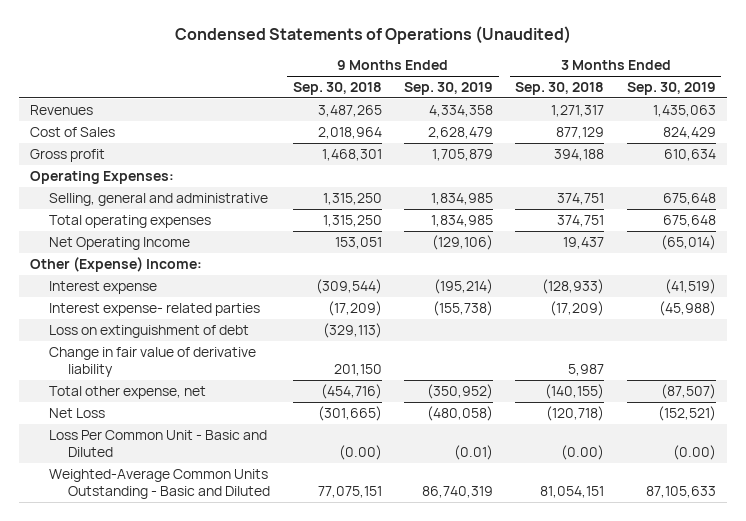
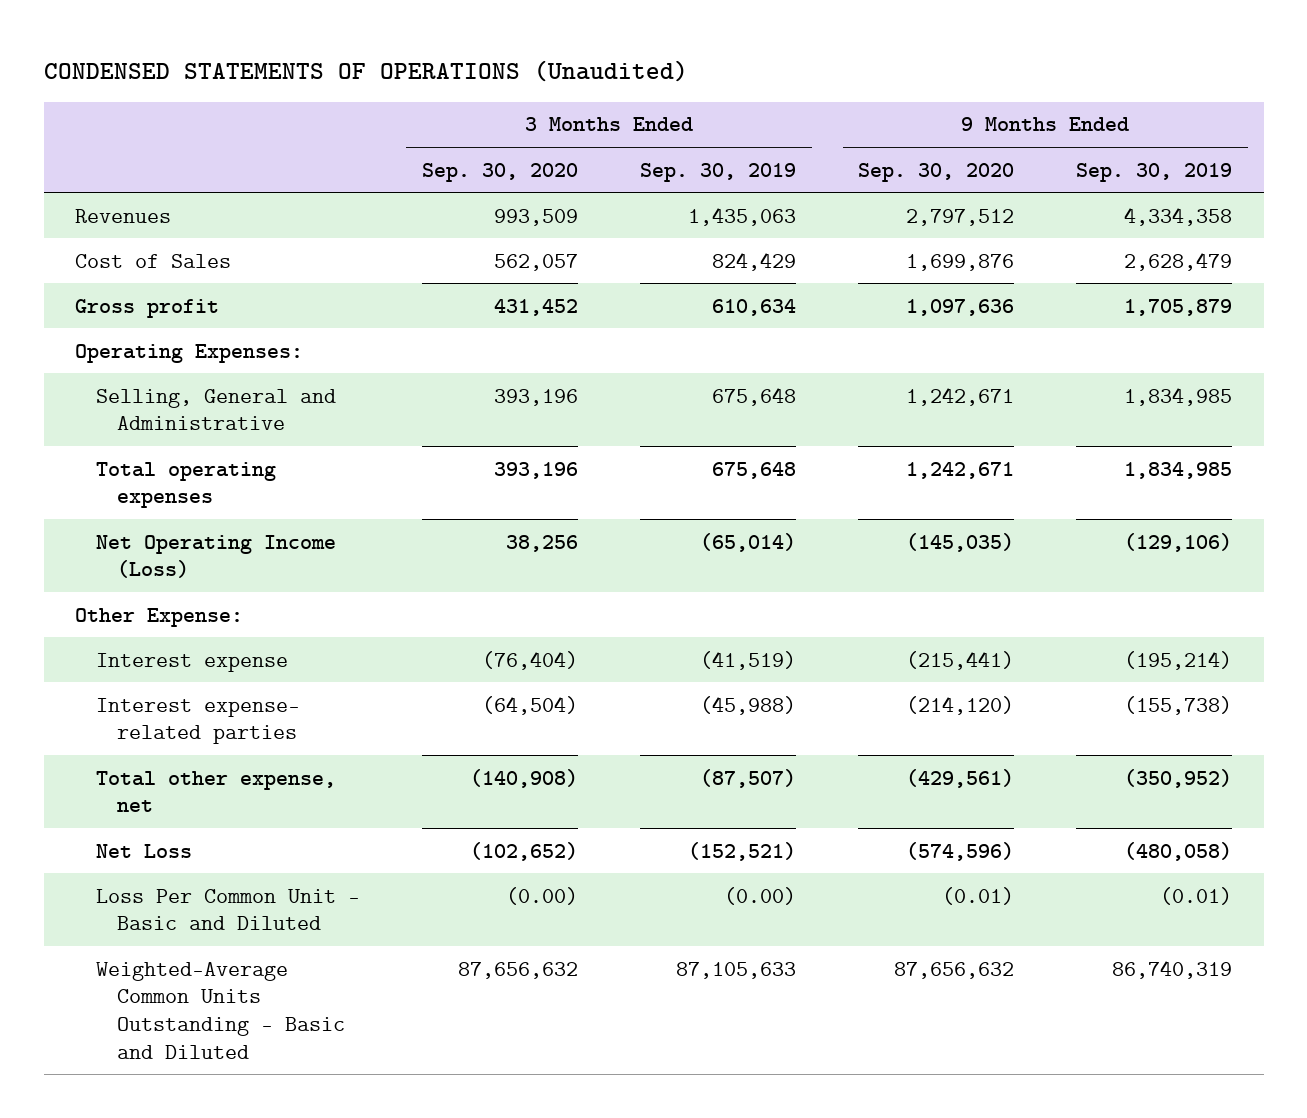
- Condensed Statements of Operations (Unaudited)
+ CONDENSED STATEMENTS OF OPERATIONS (Unaudited)
- | 9 Months Ended Sep. 30, 2018 | 9 Months Ended Sep. 30, 2019 | 3 Months Ended Sep. 30, 2018 | 3 Months Ended Sep. 30, 2019
+ | 3 Months Ended Sep. 30, 2020 | 3 Months Ended Sep. 30, 2019 | 9 Months Ended Sep. 30, 2020 | 9 Months Ended Sep. 30, 2019
- Selling, general and administrative | 1,315,250 | 1,834,985 | 374,751 | 675,648
+ Selling, General and Administrative | 393,196 | 675,648 | 1,242,671 | 1,834,985
- Net Operating Income | 153,051 | (129,106) | 19,437 | (65,014)
- Other (Expense) Income:
+ Net Operating Income (Loss) | 38,256 | (65,014) | (145,035) | (129,106)
+ Other Expense:
- Loss on extinguishment of debt | (329,113) | | |
- Change in fair value of derivative liability | 201,150 | | 5,987 |

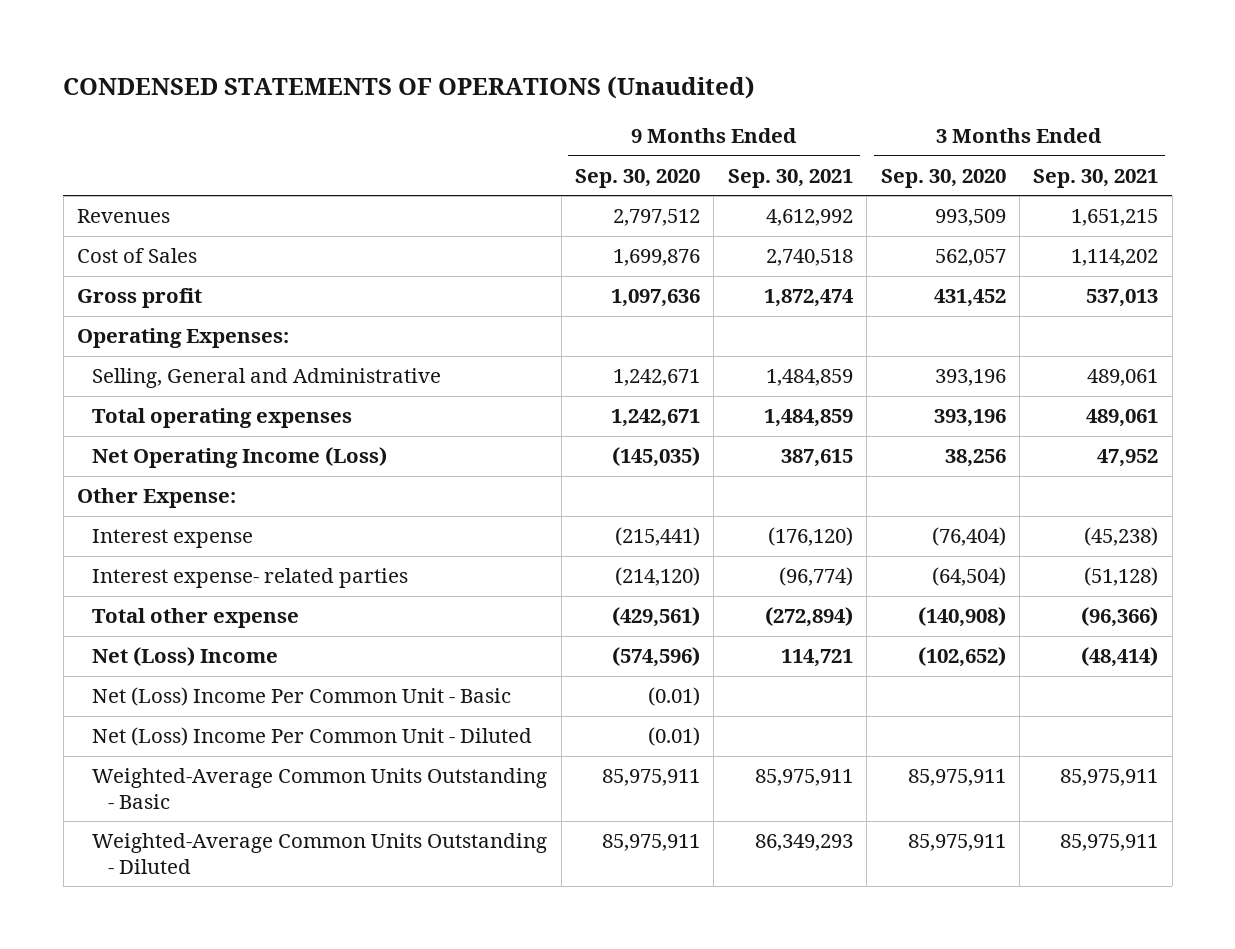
- | 3 Months Ended Sep. 30, 2020 | 3 Months Ended Sep. 30, 2019 | 9 Months Ended Sep. 30, 2020 | 9 Months Ended Sep. 30, 2019
+ | 9 Months Ended Sep. 30, 2020 | 9 Months Ended Sep. 30, 2021 | 3 Months Ended Sep. 30, 2020 | 3 Months Ended Sep. 30, 2021
- Total other expense, net | (140,908) | (87,507) | (429,561) | (350,952)
- Net Loss | (102,652) | (152,521) | (574,596) | (480,058)
- Loss Per Common Unit - Basic and Diluted | (0.00) | (0.00) | (0.01) | (0.01)
- Weighted-Average Common Units Outstanding - Basic and Diluted | 87,656,632 | 87,105,633 | 87,656,632 | 86,740,319
+ Total other expense | (429,561) | (272,894) | (140,908) | (96,366)
+ Net (Loss) Income | (574,596) | 114,721 | (102,652) | (48,414)
+ Net (Loss) Income Per Common Unit - Basic | (0.01) | | |
+ Net (Loss) Income Per Common Unit - Diluted | (0.01) | | |
+ Weighted-Average Common Units Outstanding - Basic | 85,975,911 | 85,975,911 | 85,975,911 | 85,975,911
+ Weighted-Average Common Units Outstanding - Diluted | 85,975,911 | 86,349,293 | 85,975,911 | 85,975,911

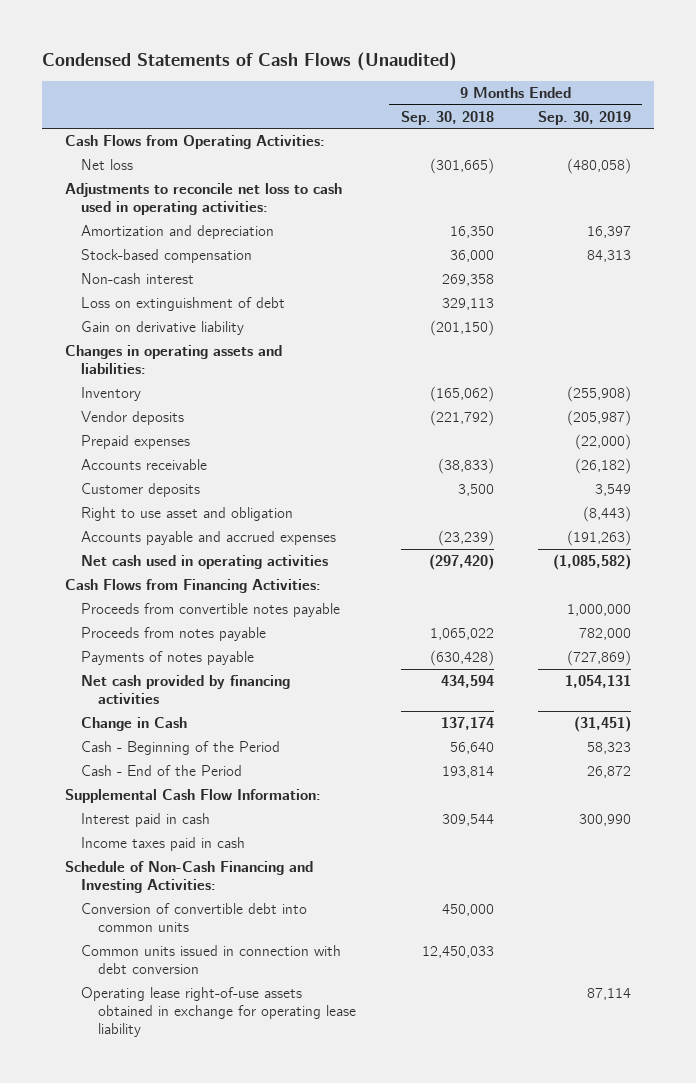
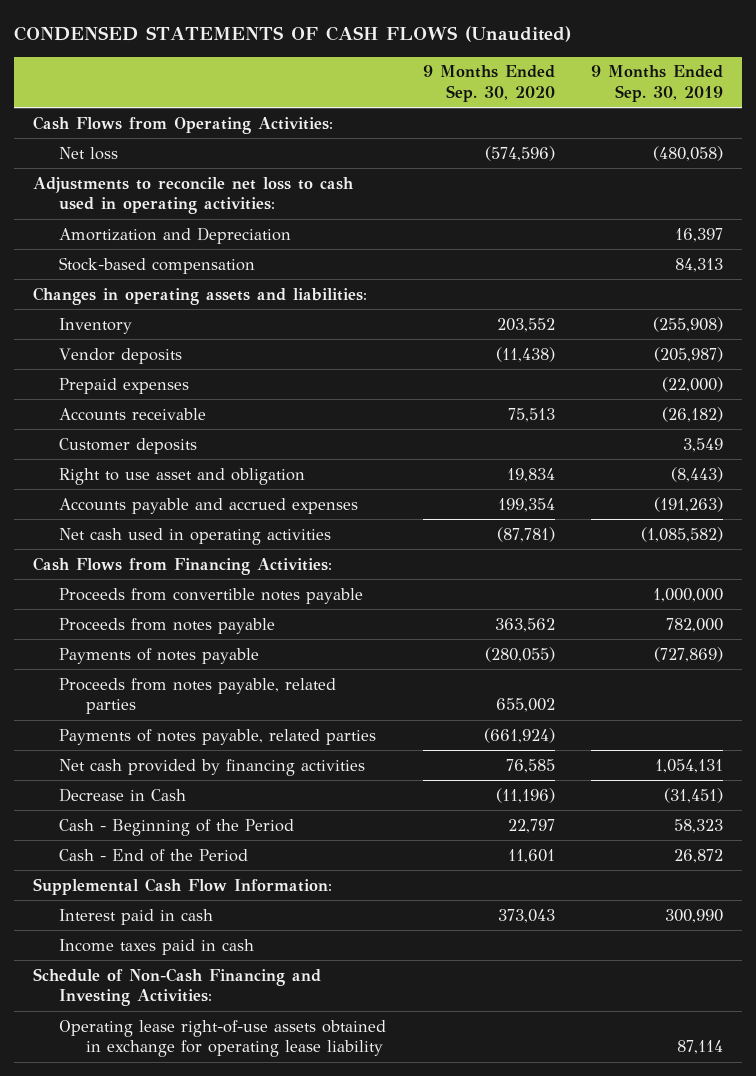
- Condensed Statements of Cash Flows (Unaudited)
+ CONDENSED STATEMENTS OF CASH FLOWS (Unaudited)
- | 9 Months Ended Sep. 30, 2018 | 9 Months Ended Sep. 30, 2019
+ | 9 Months Ended Sep. 30, 2020 | 9 Months Ended Sep. 30, 2019
- Amortization and depreciation | 16,350 | 16,397
+ Amortization and Depreciation | | 16,397
- Non-cash interest | 269,358 |
- Loss on extinguishment of debt | 329,113 |
- Gain on derivative liability | (201,150) |
+ Proceeds from notes payable, related parties | 655,002 |
+ Payments of notes payable, related parties | (661,924) |
- Change in Cash | 137,174 | (31,451)
+ Decrease in Cash | (11,196) | (31,451)
- Conversion of convertible debt into common units | 450,000 |
- Common units issued in connection with debt conversion | 12,450,033 |

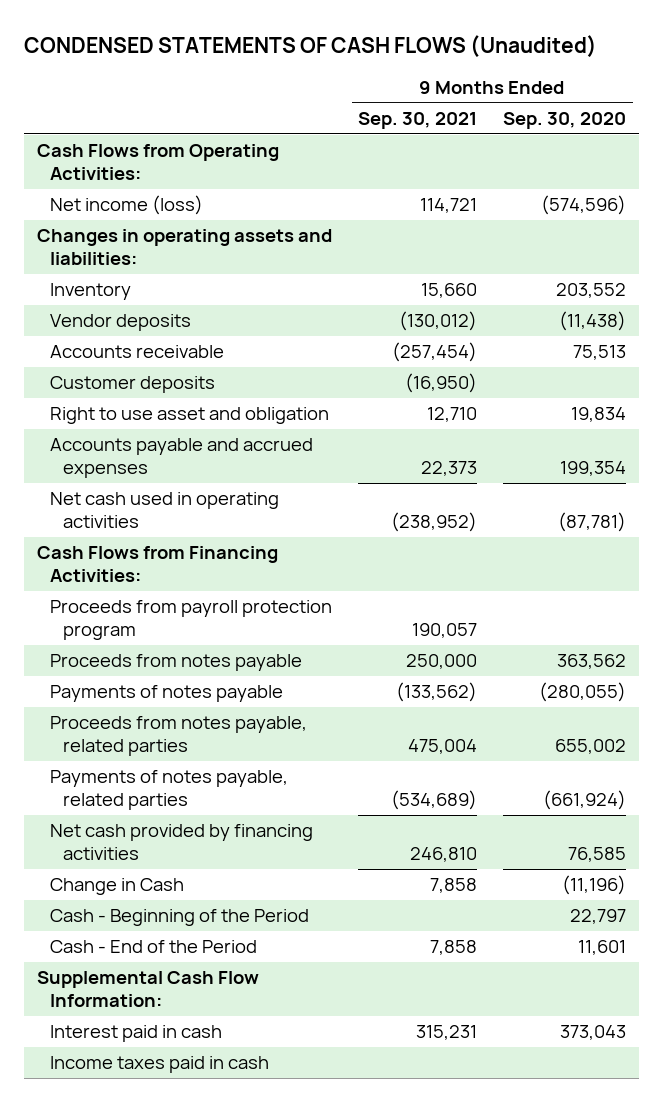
- | 9 Months Ended Sep. 30, 2020 | 9 Months Ended Sep. 30, 2019
+ | 9 Months Ended Sep. 30, 2021 | 9 Months Ended Sep. 30, 2020
- Net loss | (574,596) | (480,058)
- Adjustments to reconcile net loss to cash used in operating activities:
- Amortization and Depreciation | | 16,397
- Stock-based compensation | | 84,313
+ Net income (loss) | 114,721 | (574,596)
- Prepaid expenses | | (22,000)
- Proceeds from convertible notes payable | | 1,000,000
+ Proceeds from payroll protection program | 190,057 |
- Decrease in Cash | (11,196) | (31,451)
+ Change in Cash | 7,858 | (11,196)
- Schedule of Non-Cash Financing and Investing Activities:
- Operating lease right-of-use assets obtained in exchange for operating lease liability | | 87,114

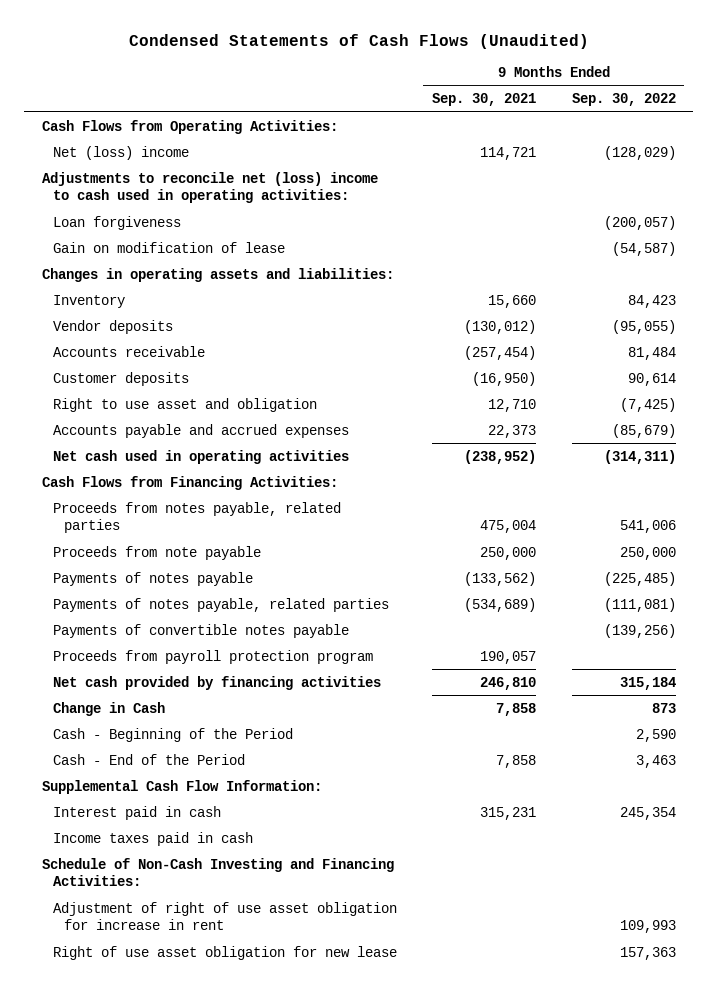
- CONDENSED STATEMENTS OF CASH FLOWS (Unaudited)
+ Condensed Statements of Cash Flows (Unaudited)
- | 9 Months Ended Sep. 30, 2021 | 9 Months Ended Sep. 30, 2020
+ | 9 Months Ended Sep. 30, 2021 | 9 Months Ended Sep. 30, 2022
- Net income (loss) | 114,721 | (574,596)
+ Net (loss) income | 114,721 | (128,029)
+ Adjustments to reconcile net (loss) income to cash used in operating activities:
+ Loan forgiveness | | (200,057)
+ Gain on modification of lease | | (54,587)
- Proceeds from notes payable | 250,000 | 363,562
+ Proceeds from note payable | 250,000 | 250,000
moved down: Payments of notes payable | (133,562) | (225,485)
+ Payments of convertible notes payable | | (139,256)
moved down: Proceeds from payroll protection program | 190,057 |
+ Schedule of Non-Cash Investing and Financing Activities:
+ Adjustment of right of use asset obligation for increase in rent | | 109,993
+ Right of use asset obligation for new lease | | 157,363

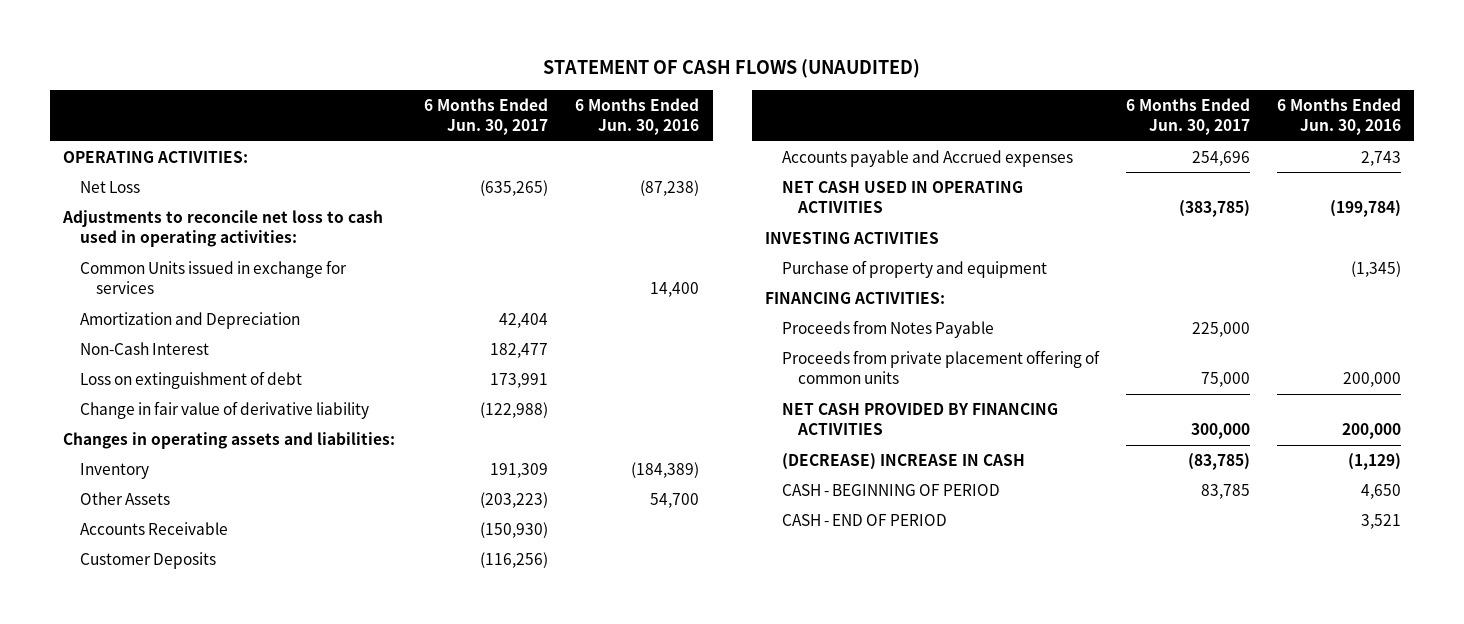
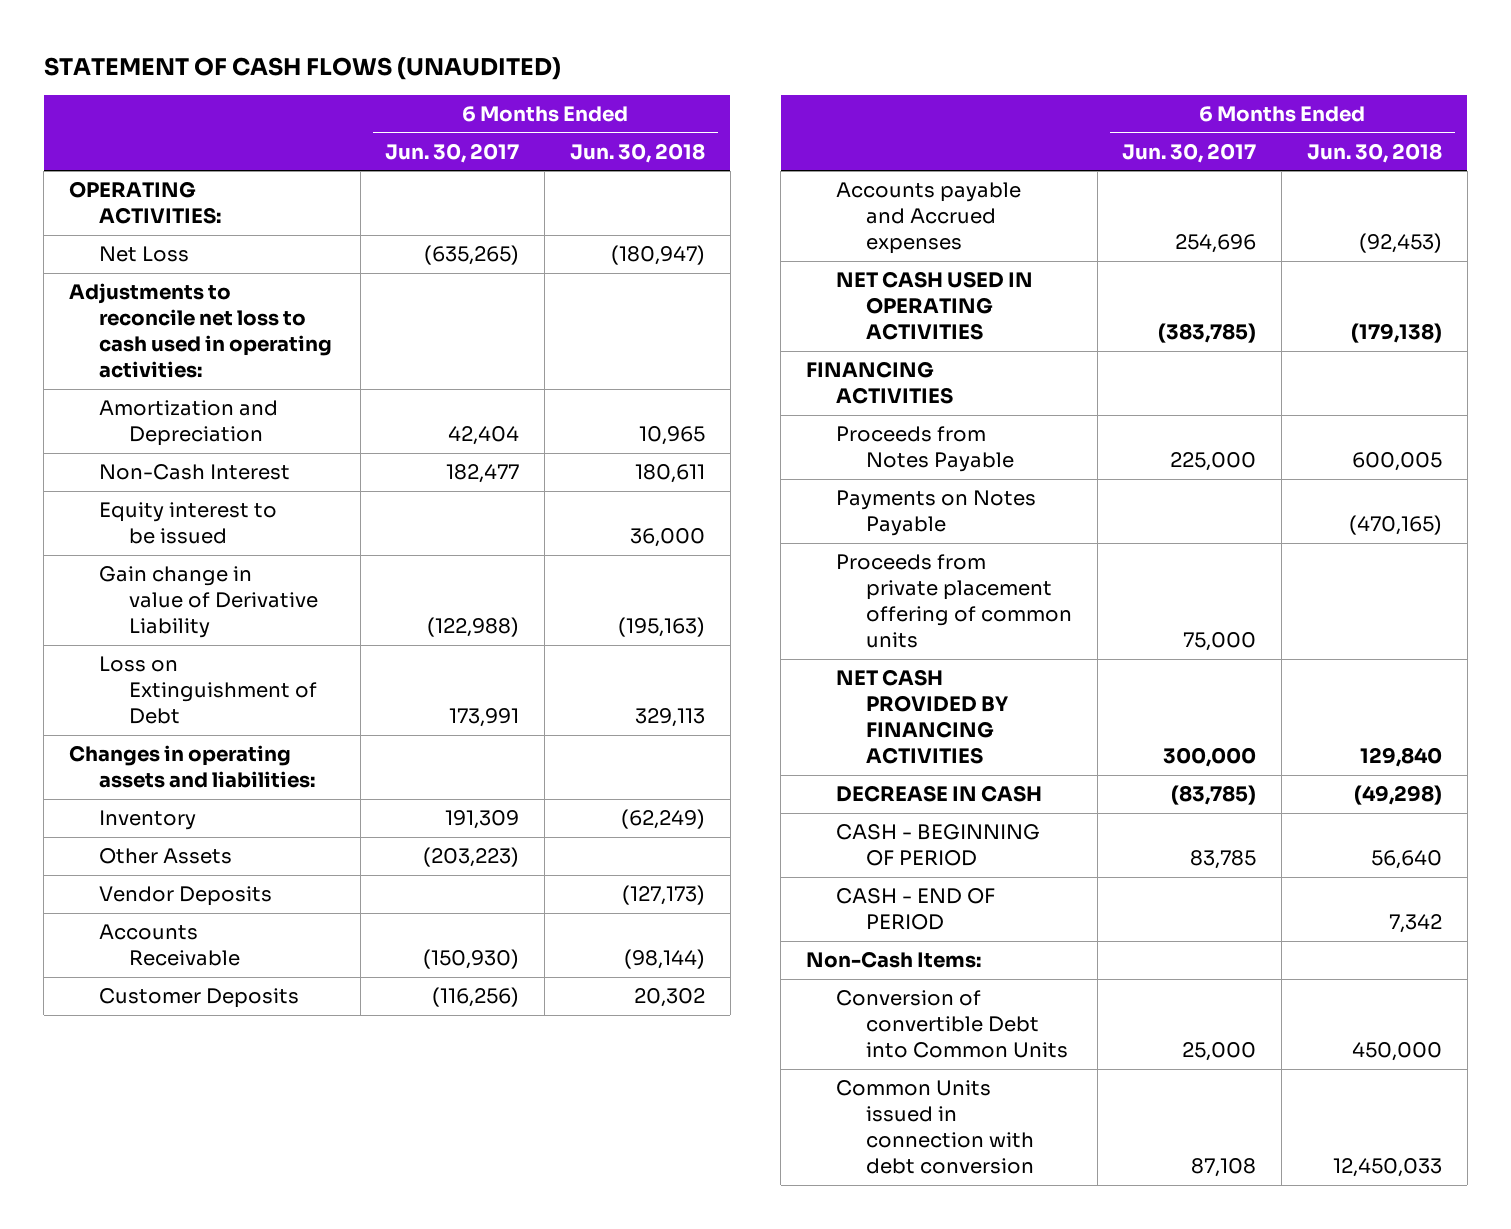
- | 6 Months Ended Jun. 30, 2017 | 6 Months Ended Jun. 30, 2016
+ | 6 Months Ended Jun. 30, 2017 | 6 Months Ended Jun. 30, 2018
- Common Units issued in exchange for services | | 14,400
- Loss on extinguishment of debt | 173,991 |
- Change in fair value of derivative liability | (122,988) |
+ Equity interest to be issued | | 36,000
+ Gain change in value of Derivative Liability | (122,988) | (195,163)
+ Loss on Extinguishment of Debt | 173,991 | 329,113
+ Vendor Deposits | | (127,173)
- INVESTING ACTIVITIES
- Purchase of property and equipment | | (1,345)
- FINANCING ACTIVITIES:
+ FINANCING ACTIVITIES
+ Payments on Notes Payable | | (470,165)
- (DECREASE) INCREASE IN CASH | (83,785) | (1,129)
+ DECREASE IN CASH | (83,785) | (49,298)
+ Non-Cash Items:
+ Conversion of convertible Debt into Common Units | 25,000 | 450,000
+ Common Units issued in connection with debt conversion | 87,108 | 12,450,033

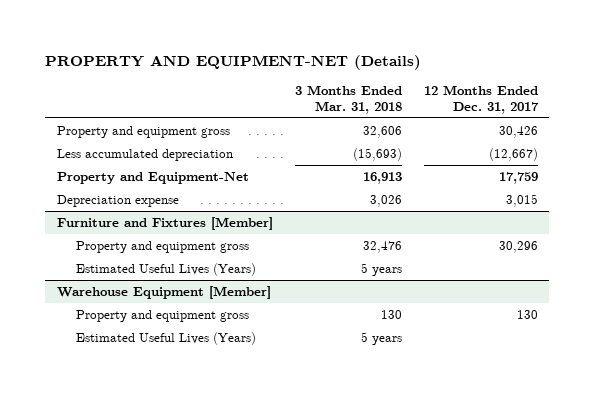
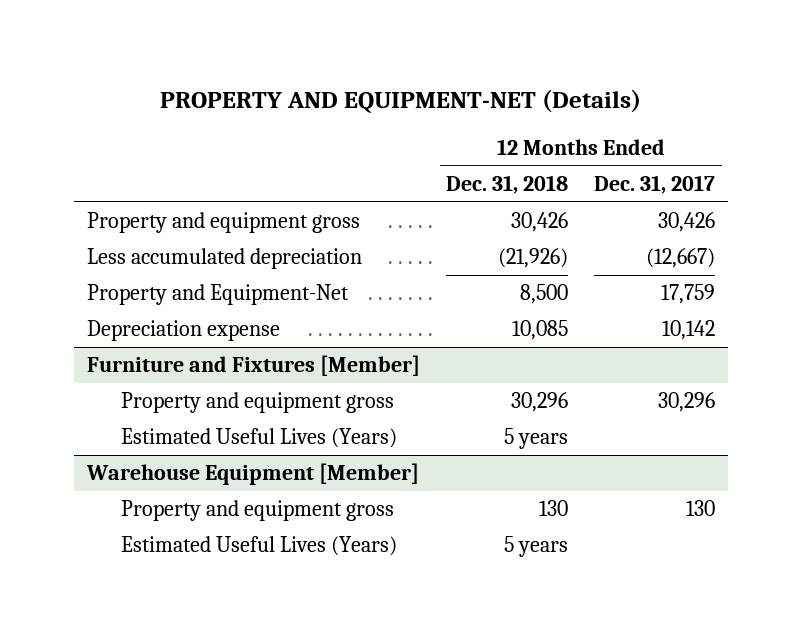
- | 3 Months Ended Mar. 31, 2018 | 12 Months Ended Dec. 31, 2017
+ | 12 Months Ended Dec. 31, 2018 | 12 Months Ended Dec. 31, 2017
- Depreciation expense | 3,026 | 3,015
+ Depreciation expense | 10,085 | 10,142

